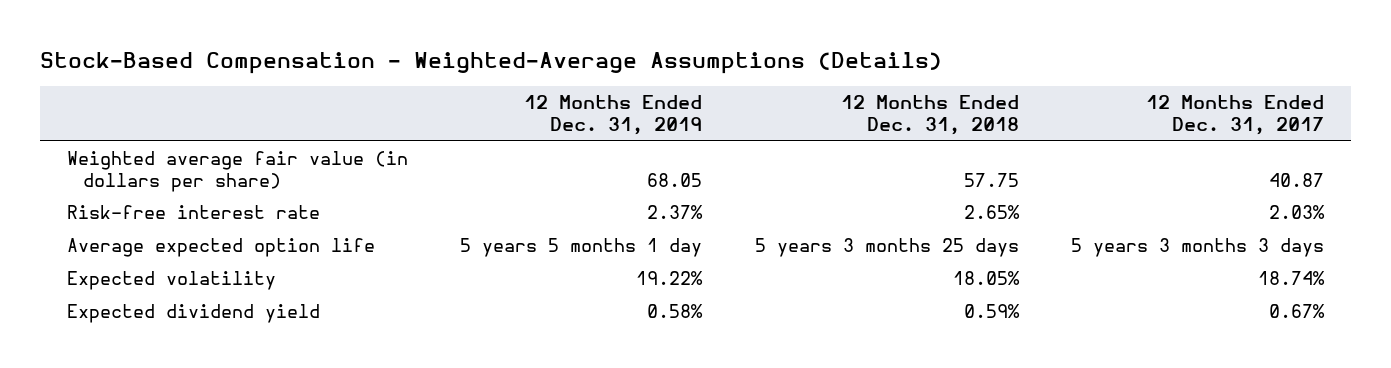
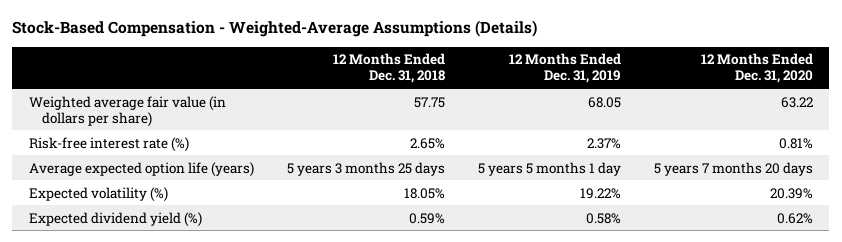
- | 12 Months Ended Dec. 31, 2019 | 12 Months Ended Dec. 31, 2018 | 12 Months Ended Dec. 31, 2017
+ | 12 Months Ended Dec. 31, 2018 | 12 Months Ended Dec. 31, 2019 | 12 Months Ended Dec. 31, 2020
- Risk-free interest rate | 2.37% | 2.65% | 2.03%
- Average expected option life | 5 years 5 months 1 day | 5 years 3 months 25 days | 5 years 3 months 3 days
- Expected volatility | 19.22% | 18.05% | 18.74%
- Expected dividend yield | 0.58% | 0.59% | 0.67%
+ Risk-free interest rate (%) | 2.65% | 2.37% | 0.81%
+ Average expected option life (years) | 5 years 3 months 25 days | 5 years 5 months 1 day | 5 years 7 months 20 days
+ Expected volatility (%) | 18.05% | 19.22% | 20.39%
+ Expected dividend yield (%) | 0.59% | 0.58% | 0.62%

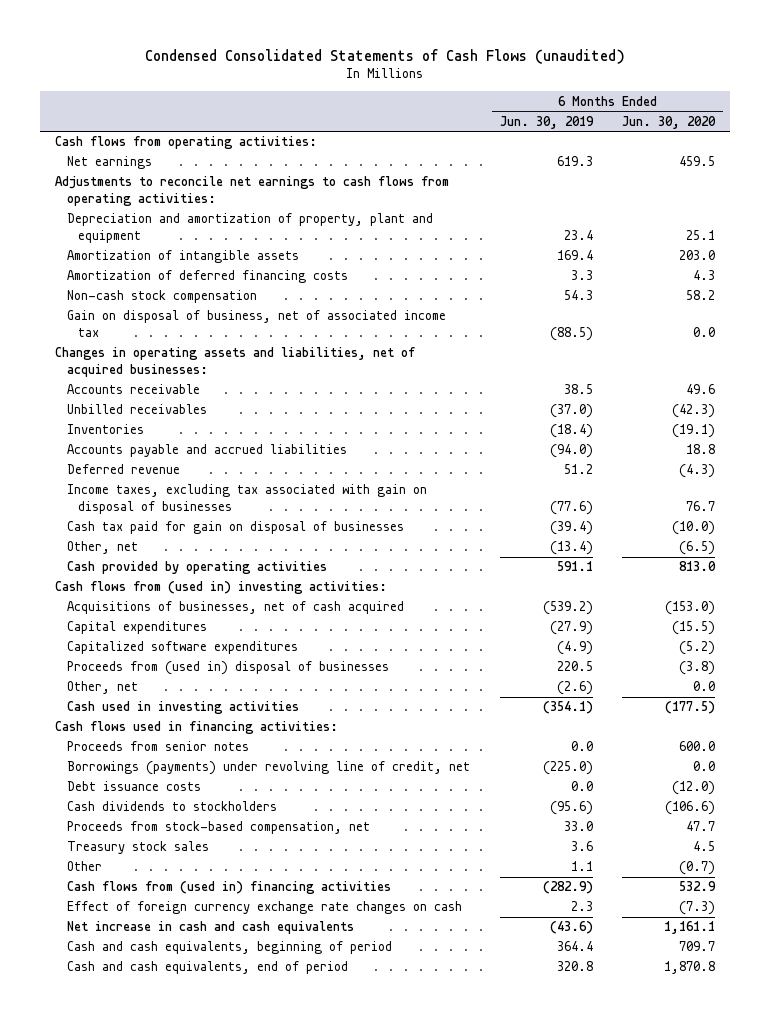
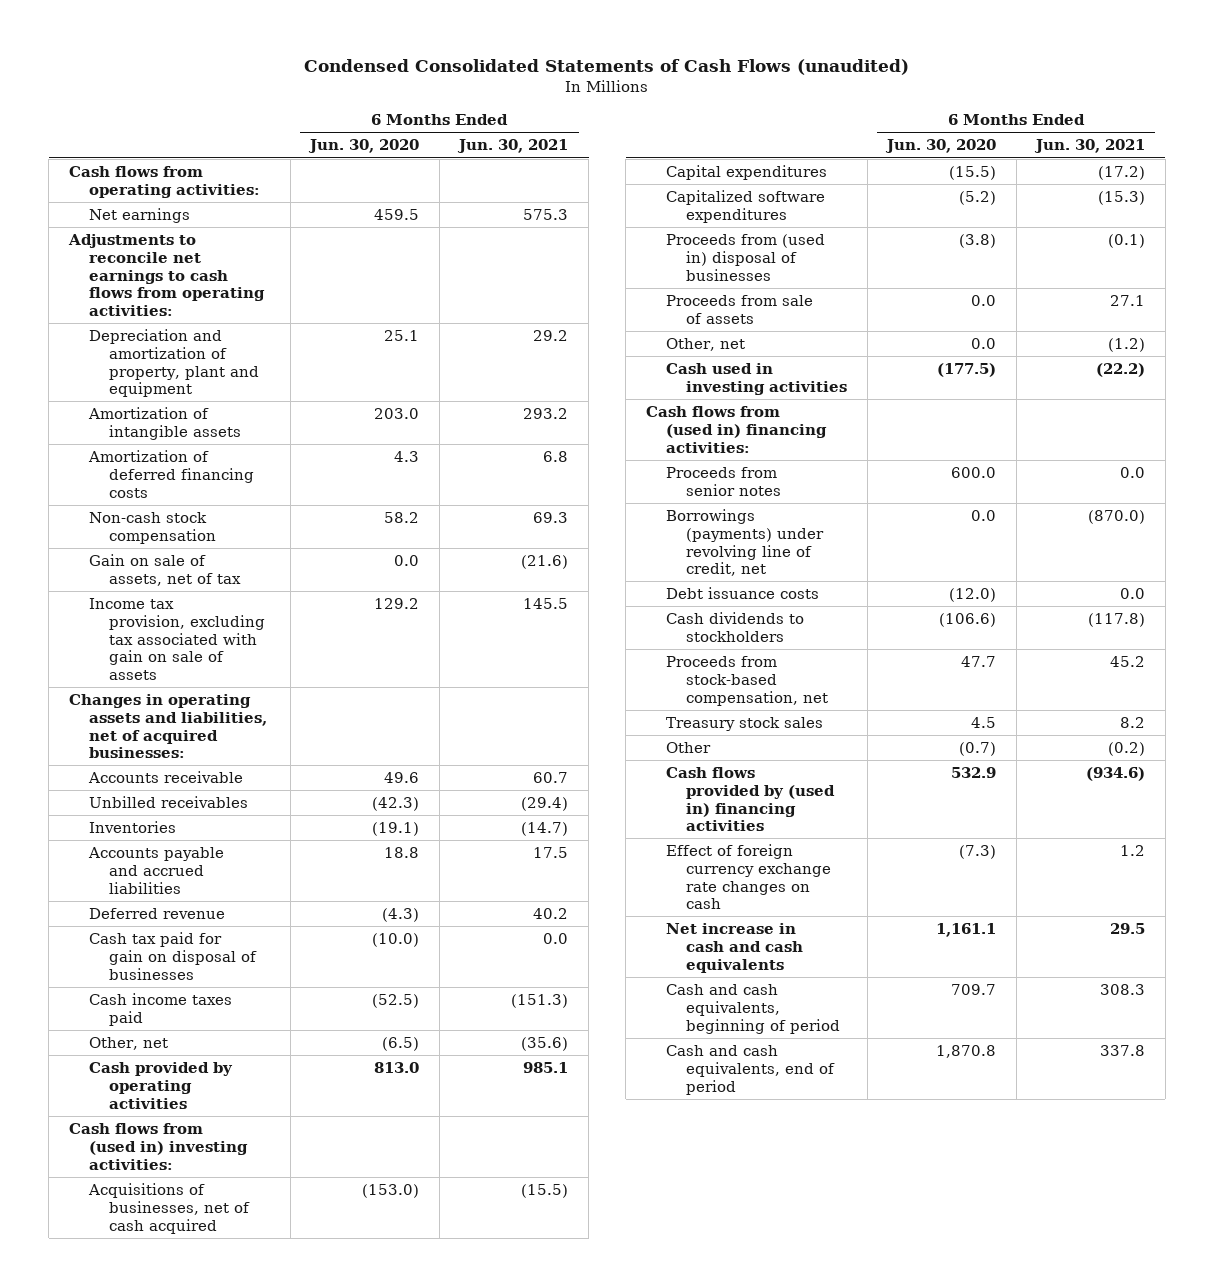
- | 6 Months Ended Jun. 30, 2019 | 6 Months Ended Jun. 30, 2020
+ | 6 Months Ended Jun. 30, 2020 | 6 Months Ended Jun. 30, 2021
- Gain on disposal of business, net of associated income tax | (88.5) | 0.0
+ Gain on sale of assets, net of tax | 0.0 | (21.6)
+ Income tax provision, excluding tax associated with gain on sale of assets | 129.2 | 145.5
- Income taxes, excluding tax associated with gain on disposal of businesses | (77.6) | 76.7
+ Cash income taxes paid | (52.5) | (151.3)
+ Proceeds from sale of assets | 0.0 | 27.1
- Cash flows used in financing activities:
+ Cash flows from (used in) financing activities:
- Cash flows from (used in) financing activities | (282.9) | 532.9
+ Cash flows provided by (used in) financing activities | 532.9 | (934.6)

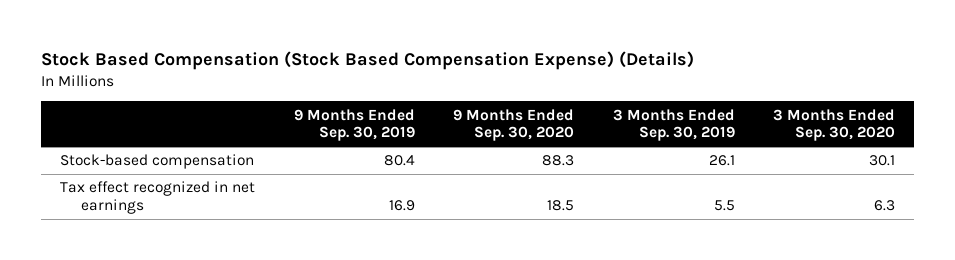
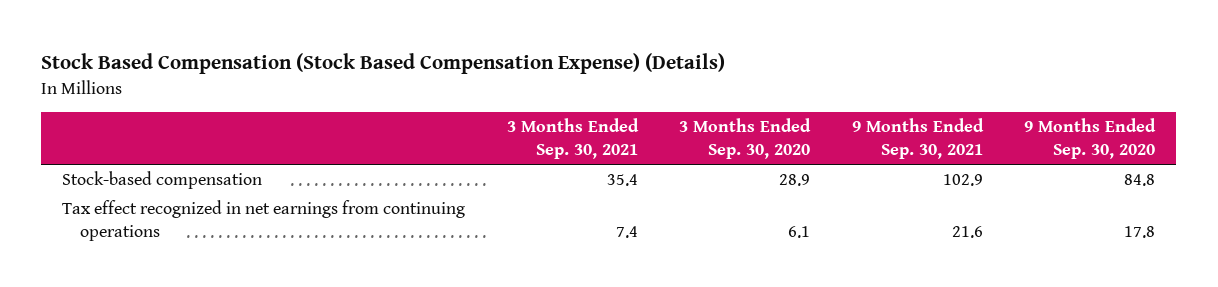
- | 9 Months Ended Sep. 30, 2019 | 9 Months Ended Sep. 30, 2020 | 3 Months Ended Sep. 30, 2019 | 3 Months Ended Sep. 30, 2020
+ | 3 Months Ended Sep. 30, 2021 | 3 Months Ended Sep. 30, 2020 | 9 Months Ended Sep. 30, 2021 | 9 Months Ended Sep. 30, 2020
- Stock-based compensation | 80.4 | 88.3 | 26.1 | 30.1
- Tax effect recognized in net earnings | 16.9 | 18.5 | 5.5 | 6.3
+ Stock-based compensation | 35.4 | 28.9 | 102.9 | 84.8
+ Tax effect recognized in net earnings from continuing operations | 7.4 | 6.1 | 21.6 | 17.8

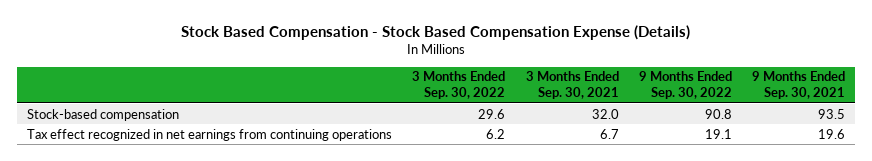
- Stock Based Compensation (Stock Based Compensation Expense) (Details)
+ Stock Based Compensation - Stock Based Compensation Expense (Details)
- | 3 Months Ended Sep. 30, 2021 | 3 Months Ended Sep. 30, 2020 | 9 Months Ended Sep. 30, 2021 | 9 Months Ended Sep. 30, 2020
+ | 3 Months Ended Sep. 30, 2022 | 3 Months Ended Sep. 30, 2021 | 9 Months Ended Sep. 30, 2022 | 9 Months Ended Sep. 30, 2021
- Stock-based compensation | 35.4 | 28.9 | 102.9 | 84.8
- Tax effect recognized in net earnings from continuing operations | 7.4 | 6.1 | 21.6 | 17.8
+ Stock-based compensation | 29.6 | 32.0 | 90.8 | 93.5
+ Tax effect recognized in net earnings from continuing operations | 6.2 | 6.7 | 19.1 | 19.6

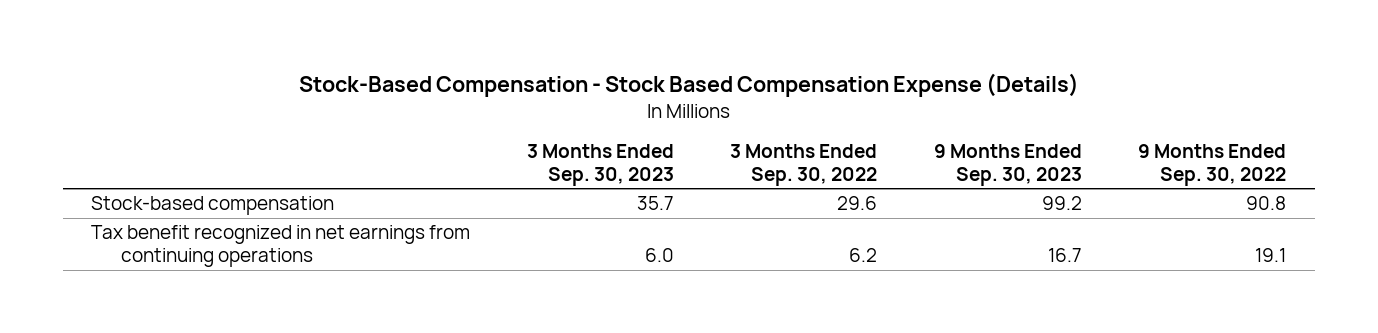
- Stock Based Compensation - Stock Based Compensation Expense (Details)
+ Stock-Based Compensation - Stock Based Compensation Expense (Details)
- | 3 Months Ended Sep. 30, 2022 | 3 Months Ended Sep. 30, 2021 | 9 Months Ended Sep. 30, 2022 | 9 Months Ended Sep. 30, 2021
+ | 3 Months Ended Sep. 30, 2023 | 3 Months Ended Sep. 30, 2022 | 9 Months Ended Sep. 30, 2023 | 9 Months Ended Sep. 30, 2022
- Tax effect recognized in net earnings from continuing operations | 6.2 | 6.7 | 19.1 | 19.6
+ Tax benefit recognized in net earnings from continuing operations | 6.0 | 6.2 | 16.7 | 19.1

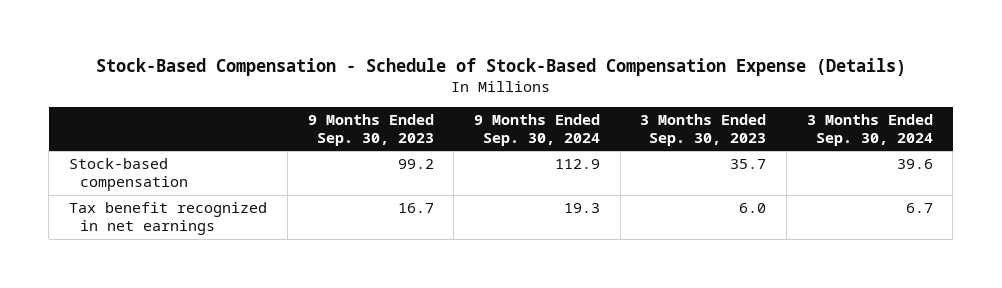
- Stock-Based Compensation - Stock Based Compensation Expense (Details)
+ Stock-Based Compensation - Schedule of Stock-Based Compensation Expense (Details)
- | 3 Months Ended Sep. 30, 2023 | 3 Months Ended Sep. 30, 2022 | 9 Months Ended Sep. 30, 2023 | 9 Months Ended Sep. 30, 2022
+ | 9 Months Ended Sep. 30, 2023 | 9 Months Ended Sep. 30, 2024 | 3 Months Ended Sep. 30, 2023 | 3 Months Ended Sep. 30, 2024
- Tax benefit recognized in net earnings from continuing operations | 6.0 | 6.2 | 16.7 | 19.1
+ Tax benefit recognized in net earnings | 16.7 | 19.3 | 6.0 | 6.7

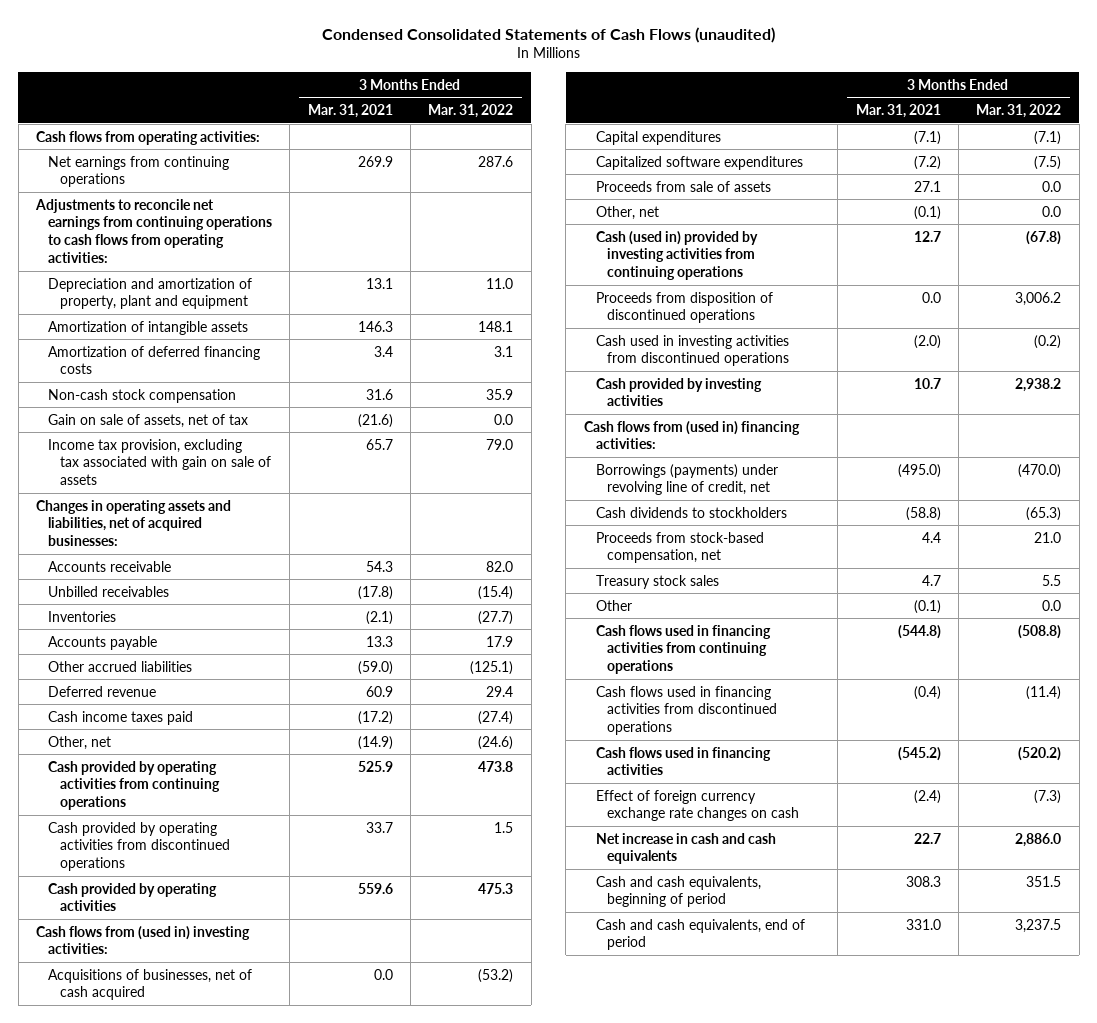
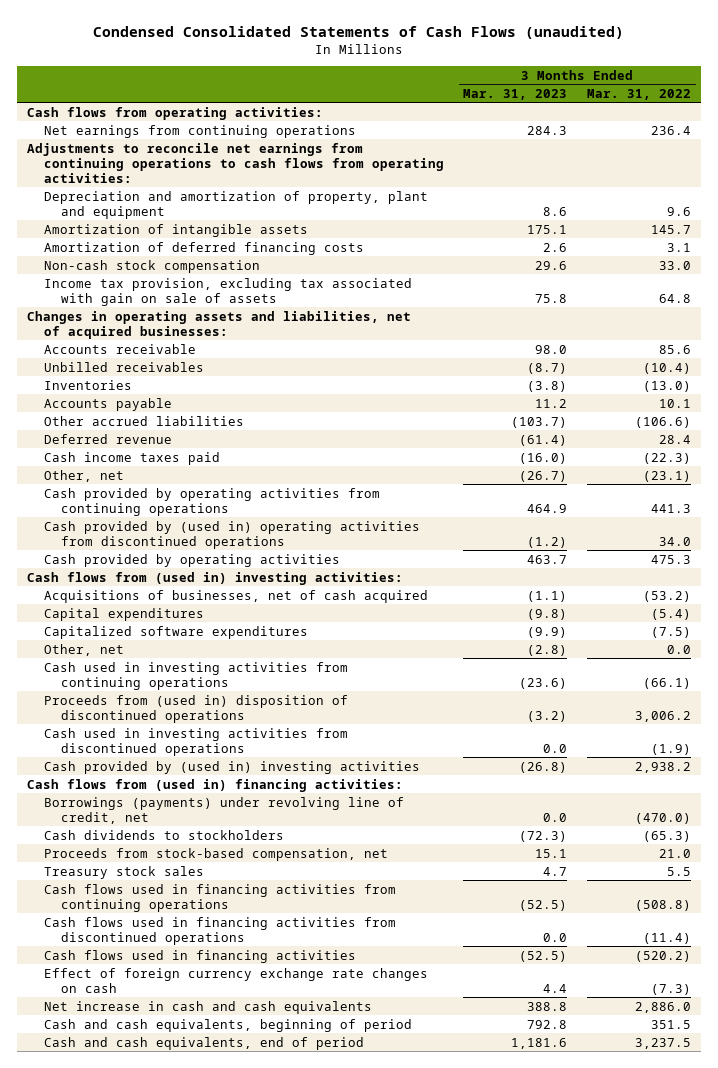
- | 3 Months Ended Mar. 31, 2021 | 3 Months Ended Mar. 31, 2022
+ | 3 Months Ended Mar. 31, 2023 | 3 Months Ended Mar. 31, 2022
- Net earnings from continuing operations | 269.9 | 287.6
+ Net earnings from continuing operations | 284.3 | 236.4
- Depreciation and amortization of property, plant and equipment | 13.1 | 11.0
- Amortization of intangible assets | 146.3 | 148.1
+ Depreciation and amortization of property, plant and equipment | 8.6 | 9.6
+ Amortization of intangible assets | 175.1 | 145.7
- Non-cash stock compensation | 31.6 | 35.9
- Gain on sale of assets, net of tax | (21.6) | 0.0
- Income tax provision, excluding tax associated with gain on sale of assets | 65.7 | 79.0
+ Non-cash stock compensation | 29.6 | 33.0
+ Income tax provision, excluding tax associated with gain on sale of assets | 75.8 | 64.8
- Accounts receivable | 54.3 | 82.0
- Unbilled receivables | (17.8) | (15.4)
- Inventories | (2.1) | (27.7)
- Accounts payable | 13.3 | 17.9
- Other accrued liabilities | (59.0) | (125.1)
- Deferred revenue | 60.9 | 29.4
- Cash income taxes paid | (17.2) | (27.4)
- Other, net | (14.9) | (24.6)
- Cash provided by operating activities from continuing operations | 525.9 | 473.8
- Cash provided by operating activities from discontinued operations | 33.7 | 1.5
+ Accounts receivable | 98.0 | 85.6
+ Unbilled receivables | (8.7) | (10.4)
+ Inventories | (3.8) | (13.0)
+ Accounts payable | 11.2 | 10.1
+ Other accrued liabilities | (103.7) | (106.6)
+ Deferred revenue | (61.4) | 28.4
+ Cash income taxes paid | (16.0) | (22.3)
+ Other, net | (26.7) | (23.1)
+ Cash provided by operating activities from continuing operations | 464.9 | 441.3
+ Cash provided by (used in) operating activities from discontinued operations | (1.2) | 34.0
- Capital expenditures | (7.1) | (7.1)
+ Capital expenditures | (9.8) | (5.4)
- Proceeds from sale of assets | 27.1 | 0.0
- Cash (used in) provided by investing activities from continuing operations | 12.7 | (67.8)
- Proceeds from disposition of discontinued operations | 0.0 | 3,006.2
- Cash used in investing activities from discontinued operations | (2.0) | (0.2)
- Cash provided by investing activities | 10.7 | 2,938.2
+ Cash used in investing activities from continuing operations | (23.6) | (66.1)
+ Proceeds from (used in) disposition of discontinued operations | (3.2) | 3,006.2
+ Cash used in investing activities from discontinued operations | 0.0 | (1.9)
+ Cash provided by (used in) investing activities | (26.8) | 2,938.2
- Other | (0.1) | 0.0

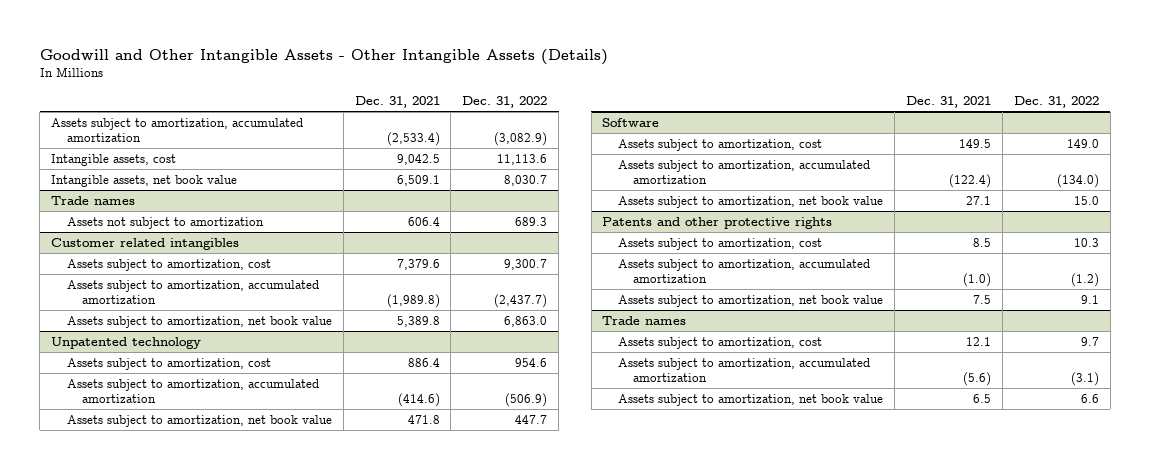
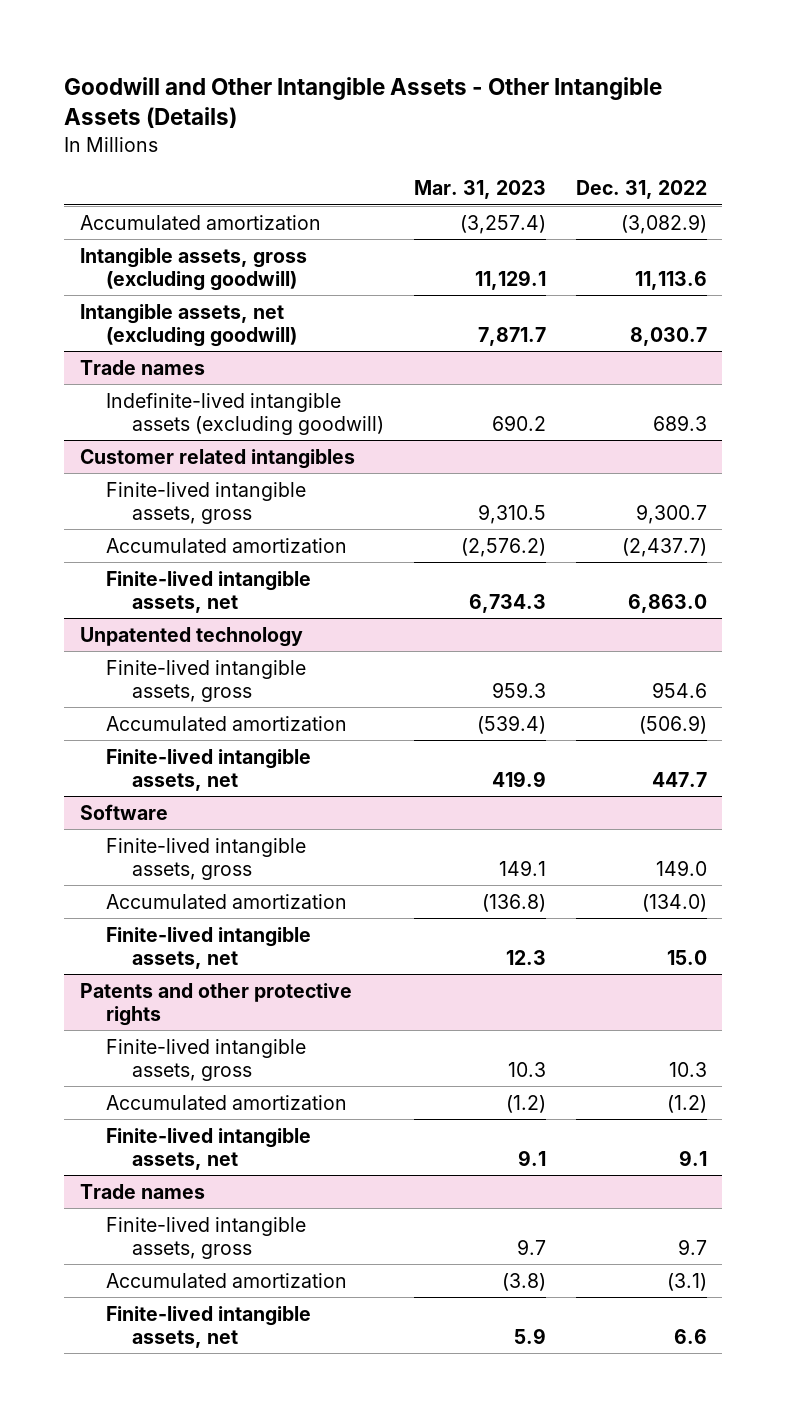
- | Dec. 31, 2021 | Dec. 31, 2022
+ | Mar. 31, 2023 | Dec. 31, 2022
- Assets subject to amortization, accumulated amortization | (2,533.4) | (3,082.9)
- Intangible assets, cost | 9,042.5 | 11,113.6
- Intangible assets, net book value | 6,509.1 | 8,030.7
+ Accumulated amortization | (3,257.4) | (3,082.9)
+ Intangible assets, gross (excluding goodwill) | 11,129.1 | 11,113.6
+ Intangible assets, net (excluding goodwill) | 7,871.7 | 8,030.7
@ Trade names
- Assets not subject to amortization | 606.4 | 689.3
+ Indefinite-lived intangible assets (excluding goodwill) | 690.2 | 689.3
@ Customer related intangibles
- Assets subject to amortization, cost | 7,379.6 | 9,300.7
- Assets subject to amortization, accumulated amortization | (1,989.8) | (2,437.7)
- Assets subject to amortization, net book value | 5,389.8 | 6,863.0
+ Finite-lived intangible assets, gross | 9,310.5 | 9,300.7
+ Accumulated amortization | (2,576.2) | (2,437.7)
+ Finite-lived intangible assets, net | 6,734.3 | 6,863.0
@ Unpatented technology
- Assets subject to amortization, cost | 886.4 | 954.6
- Assets subject to amortization, accumulated amortization | (414.6) | (506.9)
- Assets subject to amortization, net book value | 471.8 | 447.7
+ Finite-lived intangible assets, gross | 959.3 | 954.6
+ Accumulated amortization | (539.4) | (506.9)
+ Finite-lived intangible assets, net | 419.9 | 447.7
@ Software
- Assets subject to amortization, cost | 149.5 | 149.0
- Assets subject to amortization, accumulated amortization | (122.4) | (134.0)
- Assets subject to amortization, net book value | 27.1 | 15.0
+ Finite-lived intangible assets, gross | 149.1 | 149.0
+ Accumulated amortization | (136.8) | (134.0)
+ Finite-lived intangible assets, net | 12.3 | 15.0
@ Patents and other protective rights
- Assets subject to amortization, cost | 8.5 | 10.3
- Assets subject to amortization, accumulated amortization | (1.0) | (1.2)
- Assets subject to amortization, net book value | 7.5 | 9.1
+ Finite-lived intangible assets, gross | 10.3 | 10.3
+ Accumulated amortization | (1.2) | (1.2)
+ Finite-lived intangible assets, net | 9.1 | 9.1
@ Trade names
- Assets subject to amortization, cost | 12.1 | 9.7
- Assets subject to amortization, accumulated amortization | (5.6) | (3.1)
- Assets subject to amortization, net book value | 6.5 | 6.6
+ Finite-lived intangible assets, gross | 9.7 | 9.7
+ Accumulated amortization | (3.8) | (3.1)
+ Finite-lived intangible assets, net | 5.9 | 6.6

